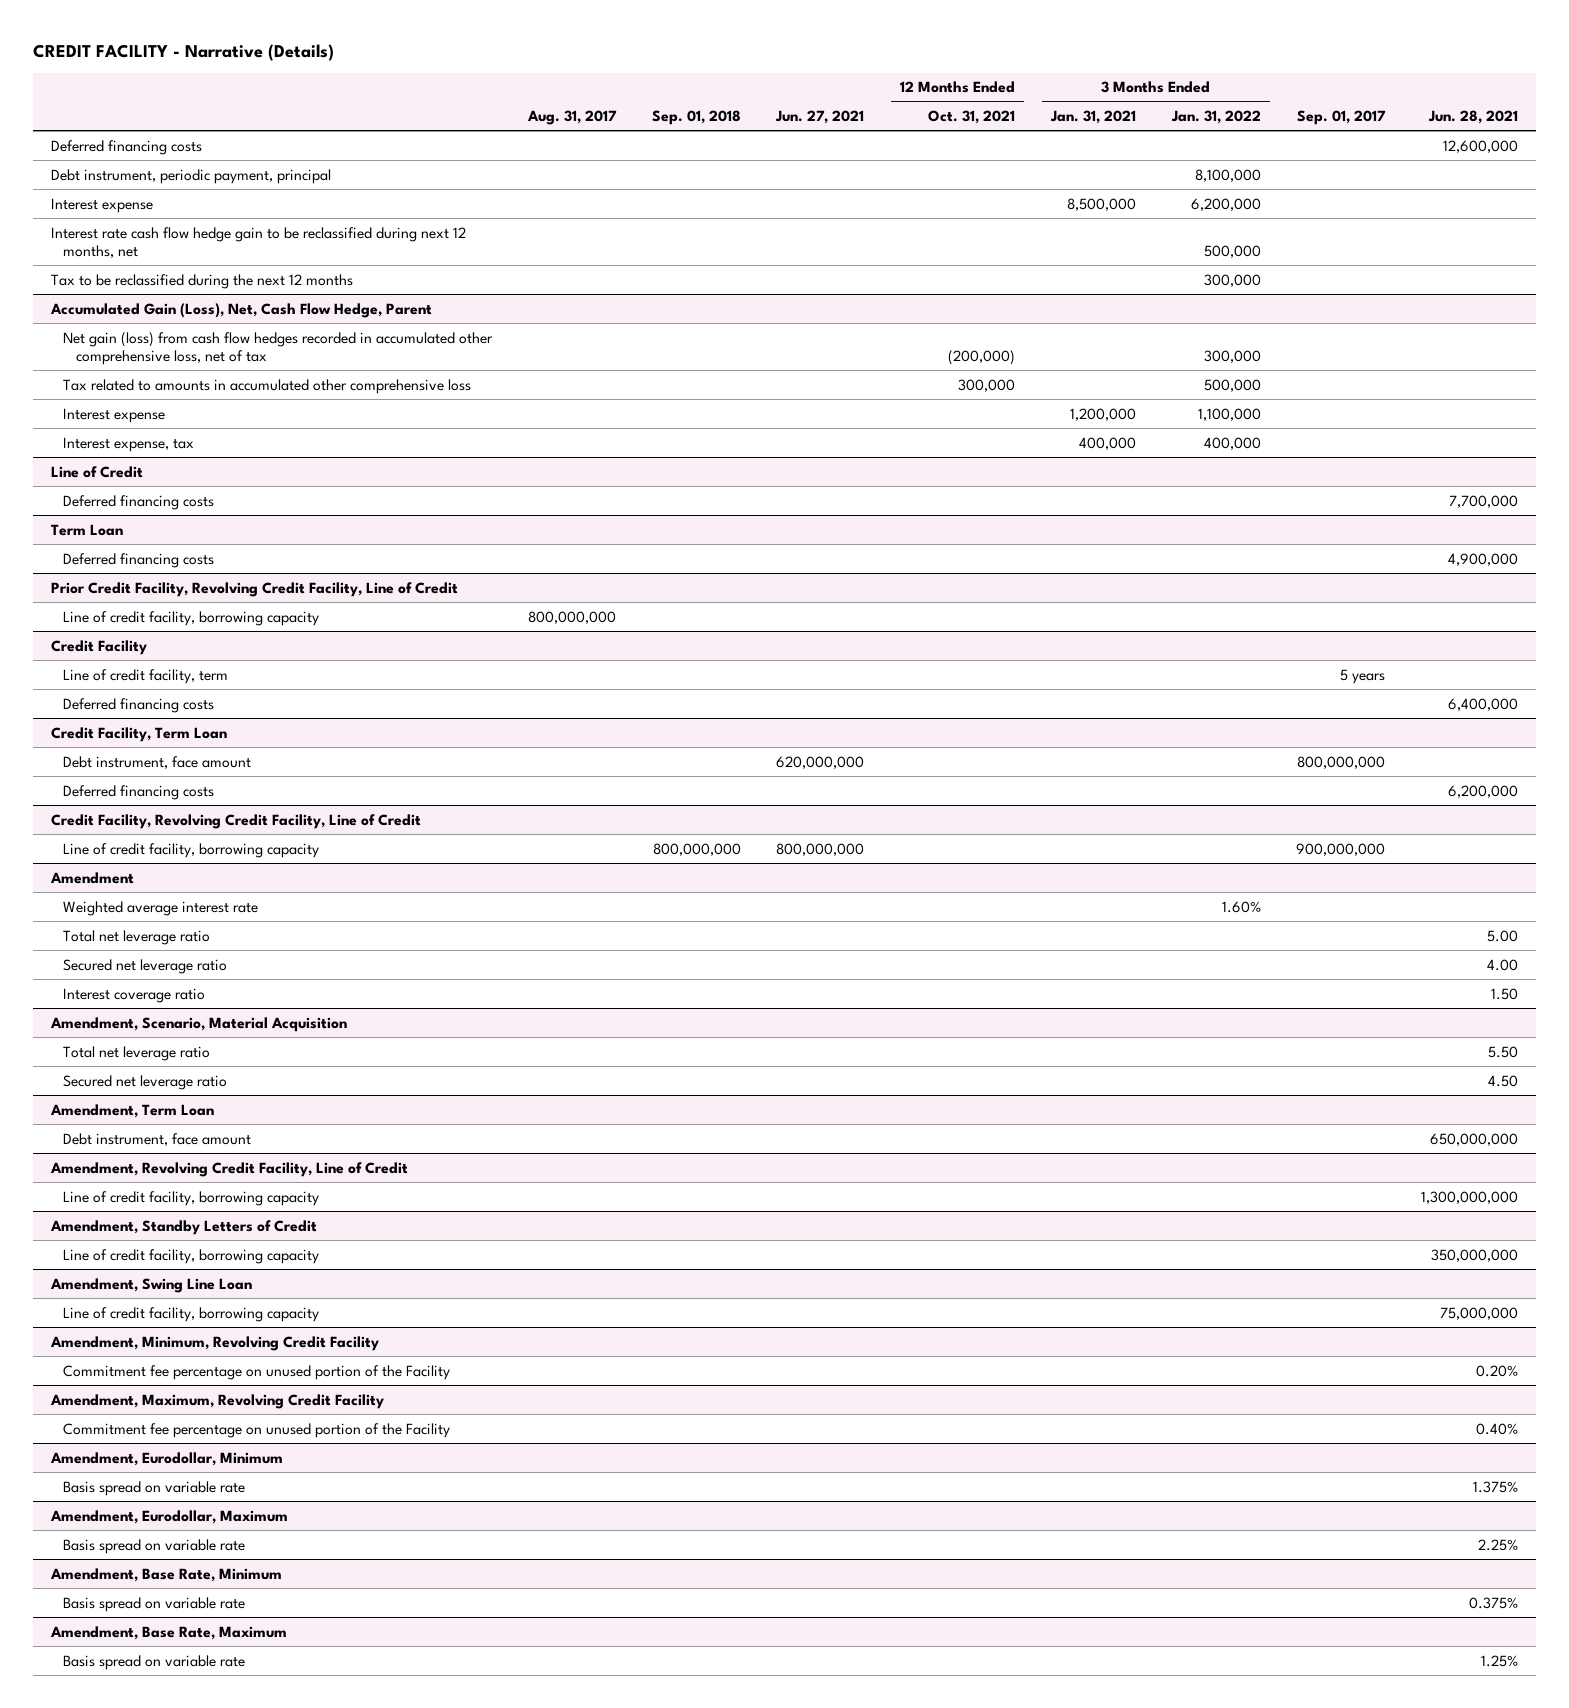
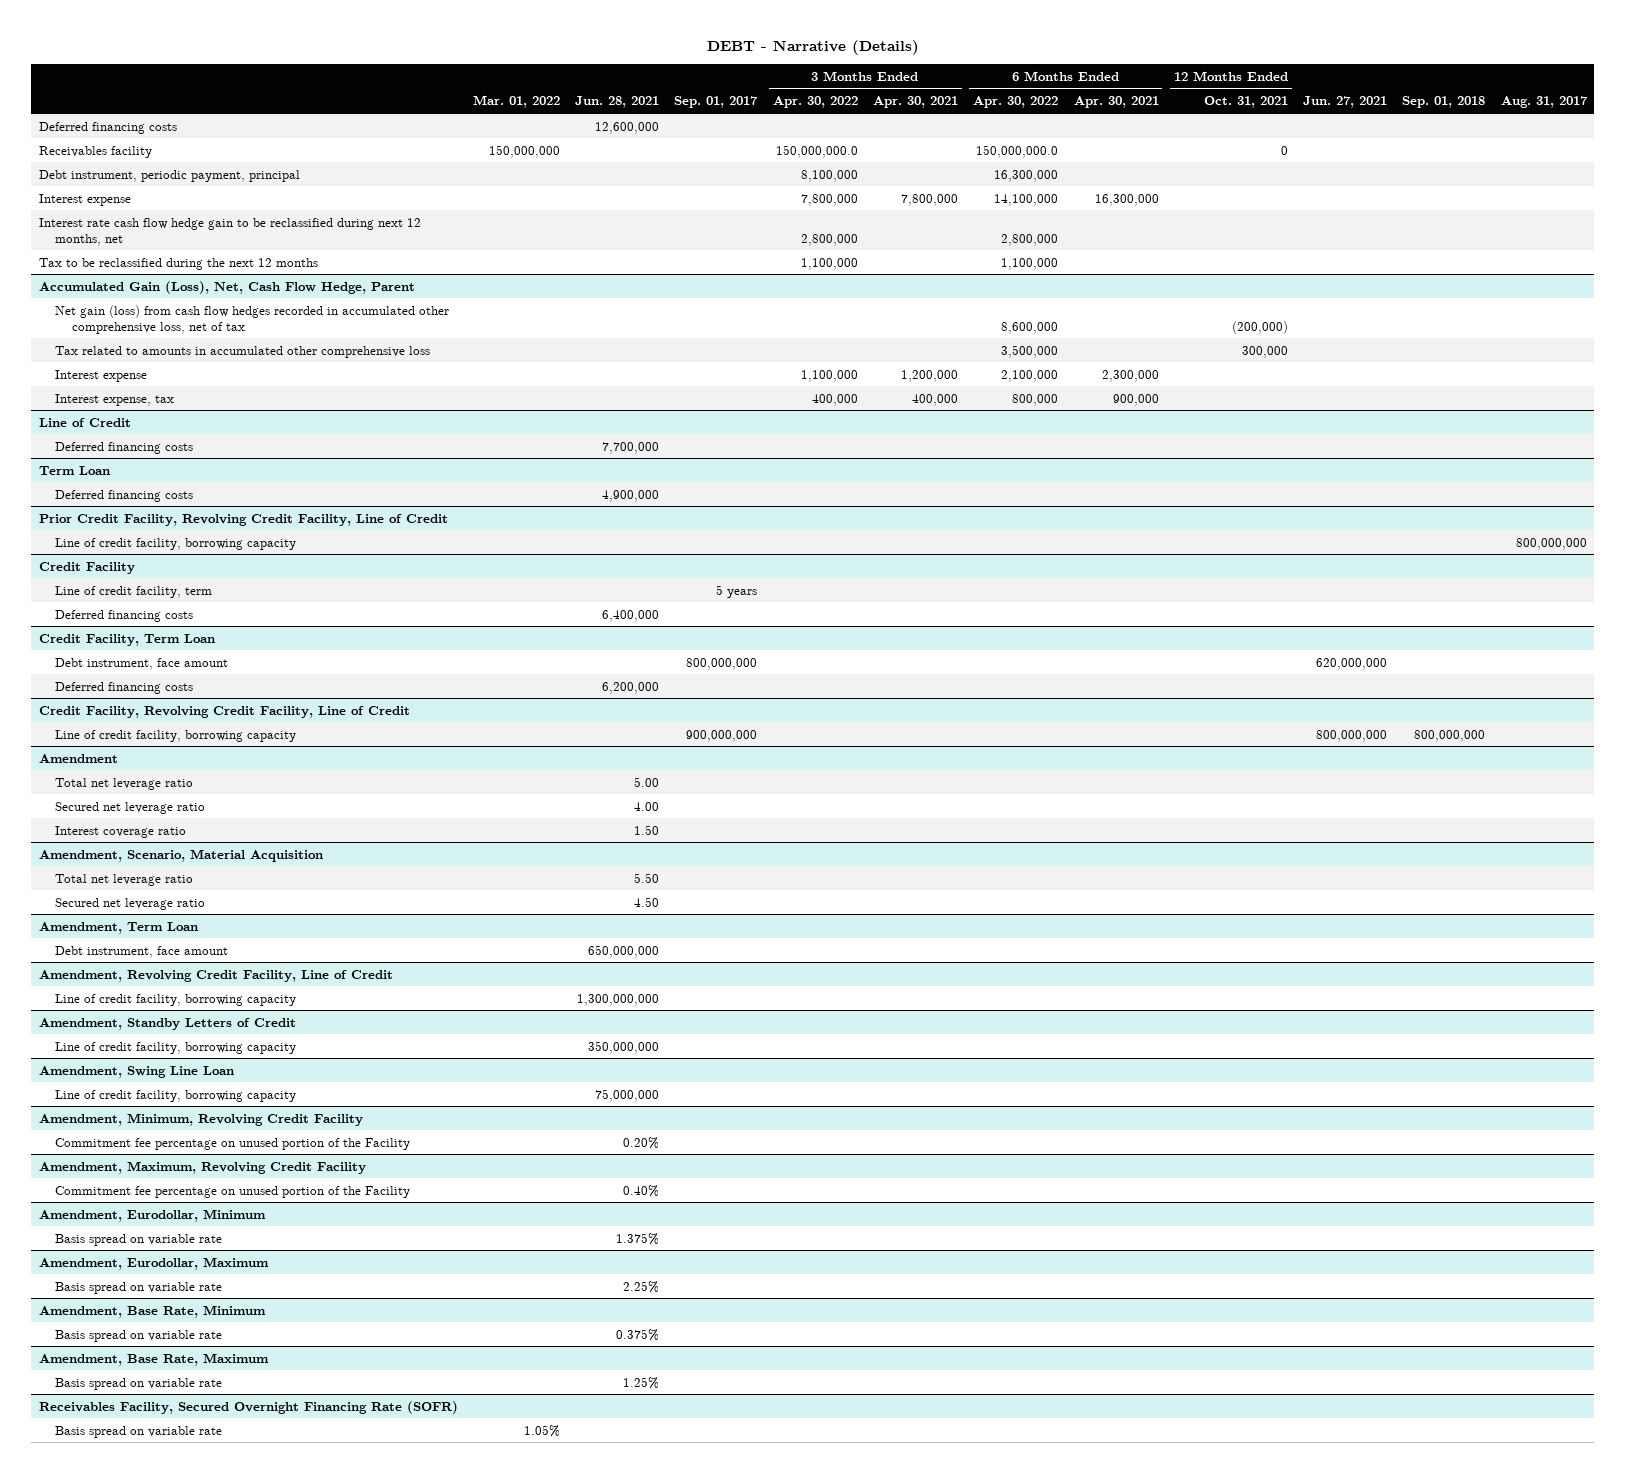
- CREDIT FACILITY - Narrative (Details)
+ DEBT - Narrative (Details)
- | Aug. 31, 2017 | Sep. 01, 2018 | Jun. 27, 2021 | 12 Months Ended Oct. 31, 2021 | 3 Months Ended Jan. 31, 2021 | 3 Months Ended Jan. 31, 2022 | Sep. 01, 2017 | Jun. 28, 2021
+ | Mar. 01, 2022 | Jun. 28, 2021 | Sep. 01, 2017 | 3 Months Ended Apr. 30, 2022 | 3 Months Ended Apr. 30, 2021 | 6 Months Ended Apr. 30, 2022 | 6 Months Ended Apr. 30, 2021 | 12 Months Ended Oct. 31, 2021 | Jun. 27, 2021 | Sep. 01, 2018 | Aug. 31, 2017
+ Receivables facility | 150,000,000 | | | 150,000,000.0 | | 150,000,000.0 | | 0 | | |
@ Amendment
- Weighted average interest rate | | | | | | 1.60% | |
+ Receivables Facility, Secured Overnight Financing Rate (SOFR)
+ Basis spread on variable rate | 1.05% | | | | | | | | | |

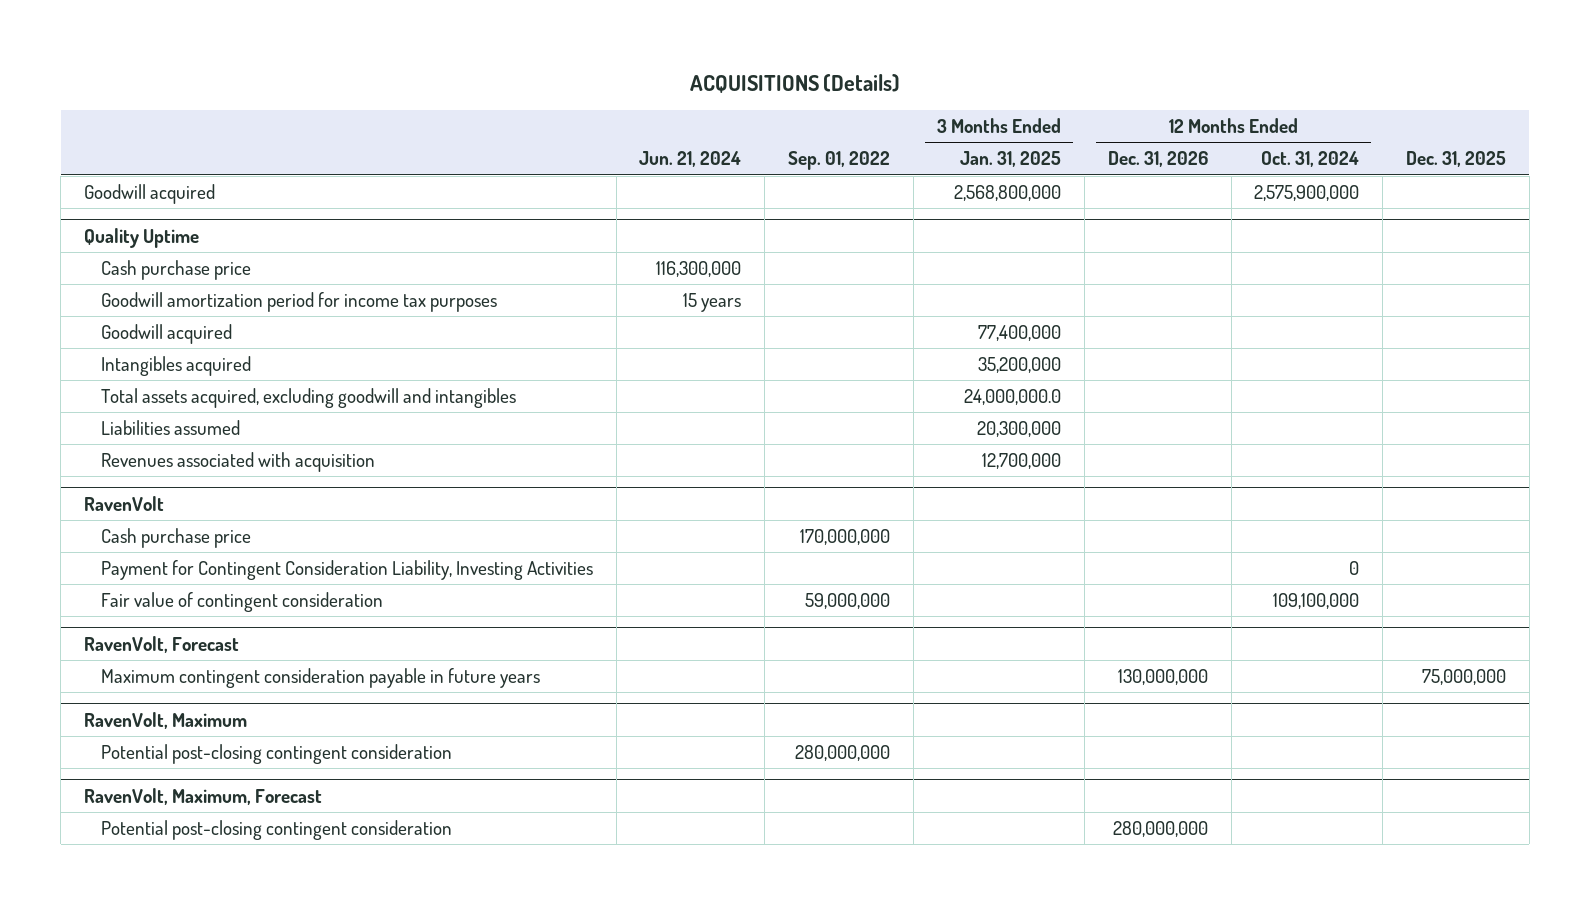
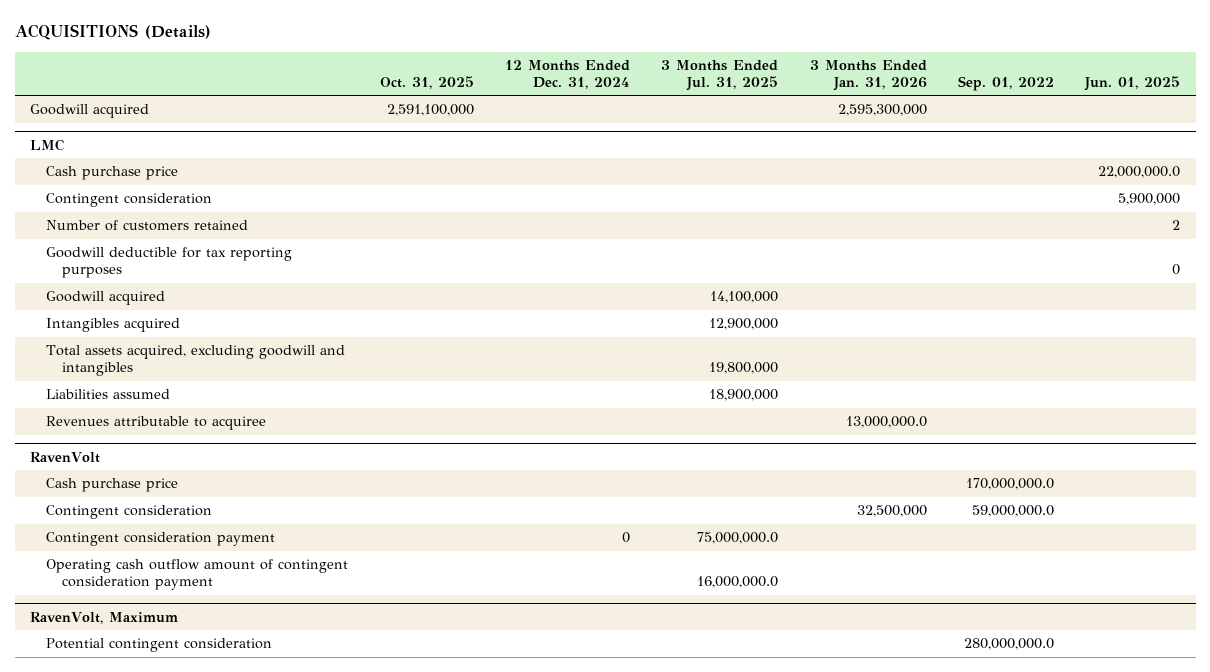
- | Jun. 21, 2024 | Sep. 01, 2022 | 3 Months Ended Jan. 31, 2025 | 12 Months Ended Dec. 31, 2026 | 12 Months Ended Oct. 31, 2024 | Dec. 31, 2025
+ | Oct. 31, 2025 | 12 Months Ended Dec. 31, 2024 | 3 Months Ended Jul. 31, 2025 | 3 Months Ended Jan. 31, 2026 | Sep. 01, 2022 | Jun. 01, 2025
- Quality Uptime
- Cash purchase price | 116,300,000 | | | | |
- Goodwill amortization period for income tax purposes | 15 years | | | | |
- Goodwill acquired | | | 77,400,000 | | |
- Intangibles acquired | | | 35,200,000 | | |
- Total assets acquired, excluding goodwill and intangibles | | | 24,000,000.0 | | |
- Liabilities assumed | | | 20,300,000 | | |
- Revenues associated with acquisition | | | 12,700,000 | | |
+ LMC
+ Cash purchase price | | | | | | 22,000,000.0
+ Contingent consideration | | | | | | 5,900,000
+ Number of customers retained | | | | | | 2
+ Goodwill deductible for tax reporting purposes | | | | | | 0
+ Goodwill acquired | | | 14,100,000 | | |
+ Intangibles acquired | | | 12,900,000 | | |
+ Total assets acquired, excluding goodwill and intangibles | | | 19,800,000 | | |
+ Liabilities assumed | | | 18,900,000 | | |
+ Revenues attributable to acquiree | | | | 13,000,000.0 | |
@ RavenVolt
- Cash purchase price | | 170,000,000 | | | |
- Payment for Contingent Consideration Liability, Investing Activities | | | | | 0 |
- Fair value of contingent consideration | | 59,000,000 | | | 109,100,000 |
- RavenVolt, Forecast
- Maximum contingent consideration payable in future years | | | | 130,000,000 | | 75,000,000
@ RavenVolt
+ Cash purchase price | | | | | 170,000,000.0 |
+ Contingent consideration | | | | 32,500,000 | 59,000,000.0 |
+ Contingent consideration payment | | 0 | 75,000,000.0 | | |
+ Operating cash outflow amount of contingent consideration payment | | | 16,000,000.0 | | |
@ RavenVolt, Maximum
- Potential post-closing contingent consideration | | 280,000,000 | | | |
- RavenVolt, Maximum, Forecast
- Potential post-closing contingent consideration | | | | 280,000,000 | |
@ RavenVolt, Maximum
+ Potential contingent consideration | | | | | 280,000,000.0 |

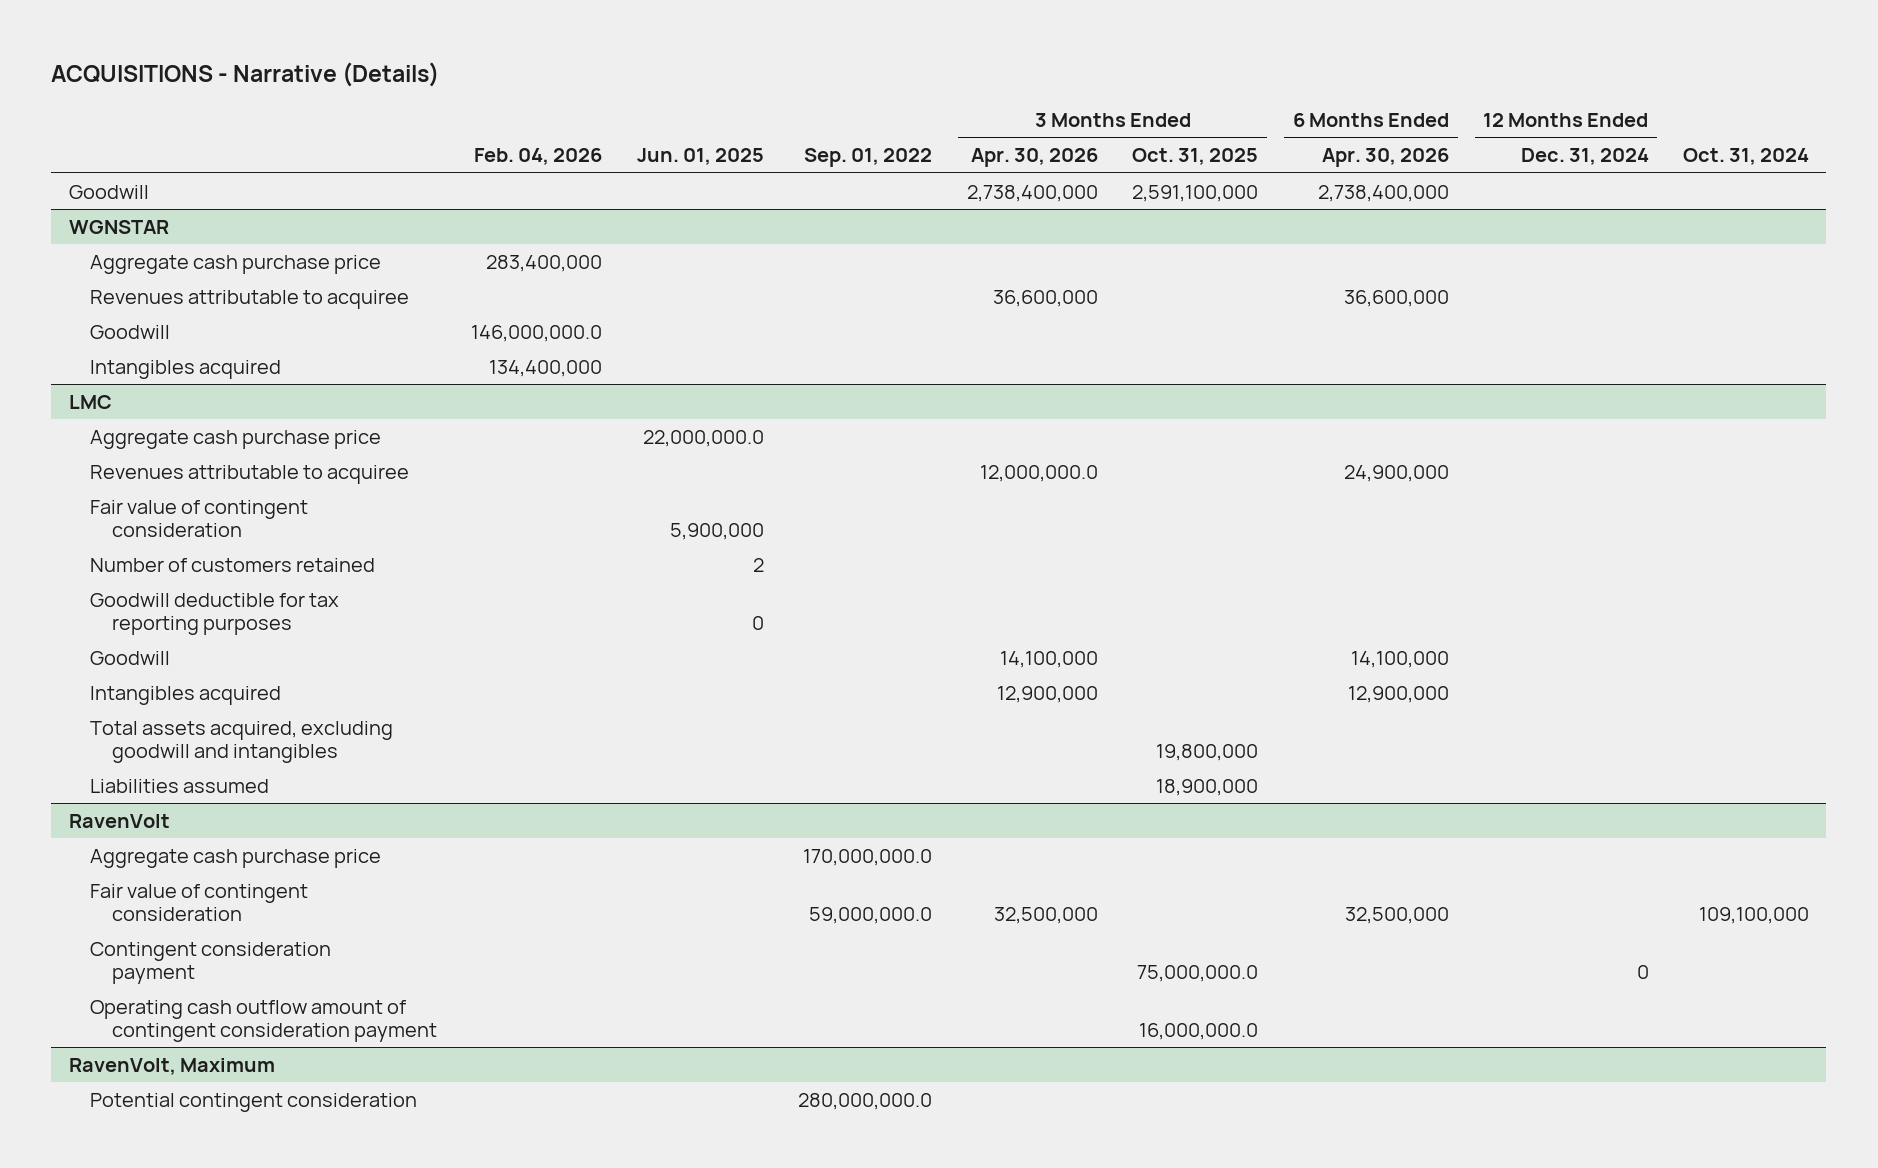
- ACQUISITIONS (Details)
+ ACQUISITIONS - Narrative (Details)
- | Oct. 31, 2025 | 12 Months Ended Dec. 31, 2024 | 3 Months Ended Jul. 31, 2025 | 3 Months Ended Jan. 31, 2026 | Sep. 01, 2022 | Jun. 01, 2025
+ | Feb. 04, 2026 | Jun. 01, 2025 | Sep. 01, 2022 | 3 Months Ended Apr. 30, 2026 | 3 Months Ended Oct. 31, 2025 | 6 Months Ended Apr. 30, 2026 | 12 Months Ended Dec. 31, 2024 | Oct. 31, 2024
- Goodwill acquired | 2,591,100,000 | | | 2,595,300,000 | |
+ Goodwill | | | | 2,738,400,000 | 2,591,100,000 | 2,738,400,000 | |
+ WGNSTAR
+ Aggregate cash purchase price | 283,400,000 | | | | | | |
+ Revenues attributable to acquiree | | | | 36,600,000 | | 36,600,000 | |
+ Goodwill | 146,000,000.0 | | | | | | |
+ Intangibles acquired | 134,400,000 | | | | | | |
@ LMC
- Cash purchase price | | | | | | 22,000,000.0
- Contingent consideration | | | | | | 5,900,000
+ Aggregate cash purchase price | | 22,000,000.0 | | | | | |
moved up: Revenues attributable to acquiree | | | | 12,000,000.0 | | 24,900,000 | |
+ Fair value of contingent consideration | | 5,900,000 | | | | | |
- Goodwill acquired | | | 14,100,000 | | |
+ Goodwill | | | | 14,100,000 | | 14,100,000 | |
@ RavenVolt
- Cash purchase price | | | | | 170,000,000.0 |
- Contingent consideration | | | | 32,500,000 | 59,000,000.0 |
+ Aggregate cash purchase price | | | 170,000,000.0 | | | | |
+ Fair value of contingent consideration | | | 59,000,000.0 | 32,500,000 | | 32,500,000 | | 109,100,000

